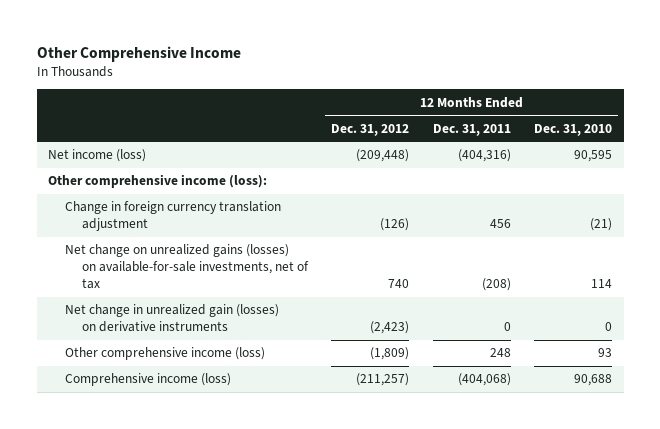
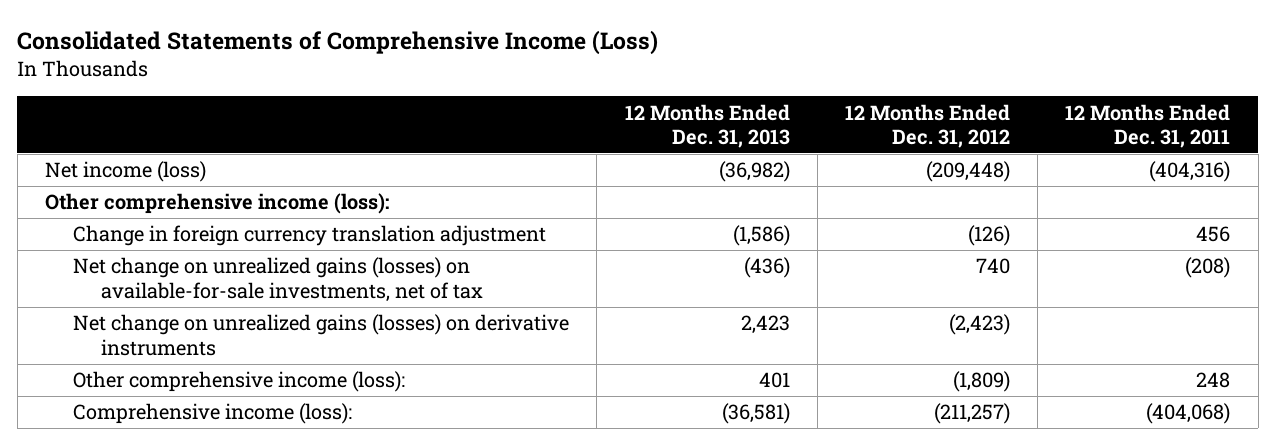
- Other Comprehensive Income
+ Consolidated Statements of Comprehensive Income (Loss)
- | 12 Months Ended Dec. 31, 2012 | 12 Months Ended Dec. 31, 2011 | 12 Months Ended Dec. 31, 2010
+ | 12 Months Ended Dec. 31, 2013 | 12 Months Ended Dec. 31, 2012 | 12 Months Ended Dec. 31, 2011
- Net change in unrealized gain (losses) on derivative instruments | (2,423) | 0 | 0
- Other comprehensive income (loss) | (1,809) | 248 | 93
- Comprehensive income (loss) | (211,257) | (404,068) | 90,688
+ Net change on unrealized gains (losses) on derivative instruments | 2,423 | (2,423) |
+ Other comprehensive income (loss): | 401 | (1,809) | 248
+ Comprehensive income (loss): | (36,581) | (211,257) | (404,068)

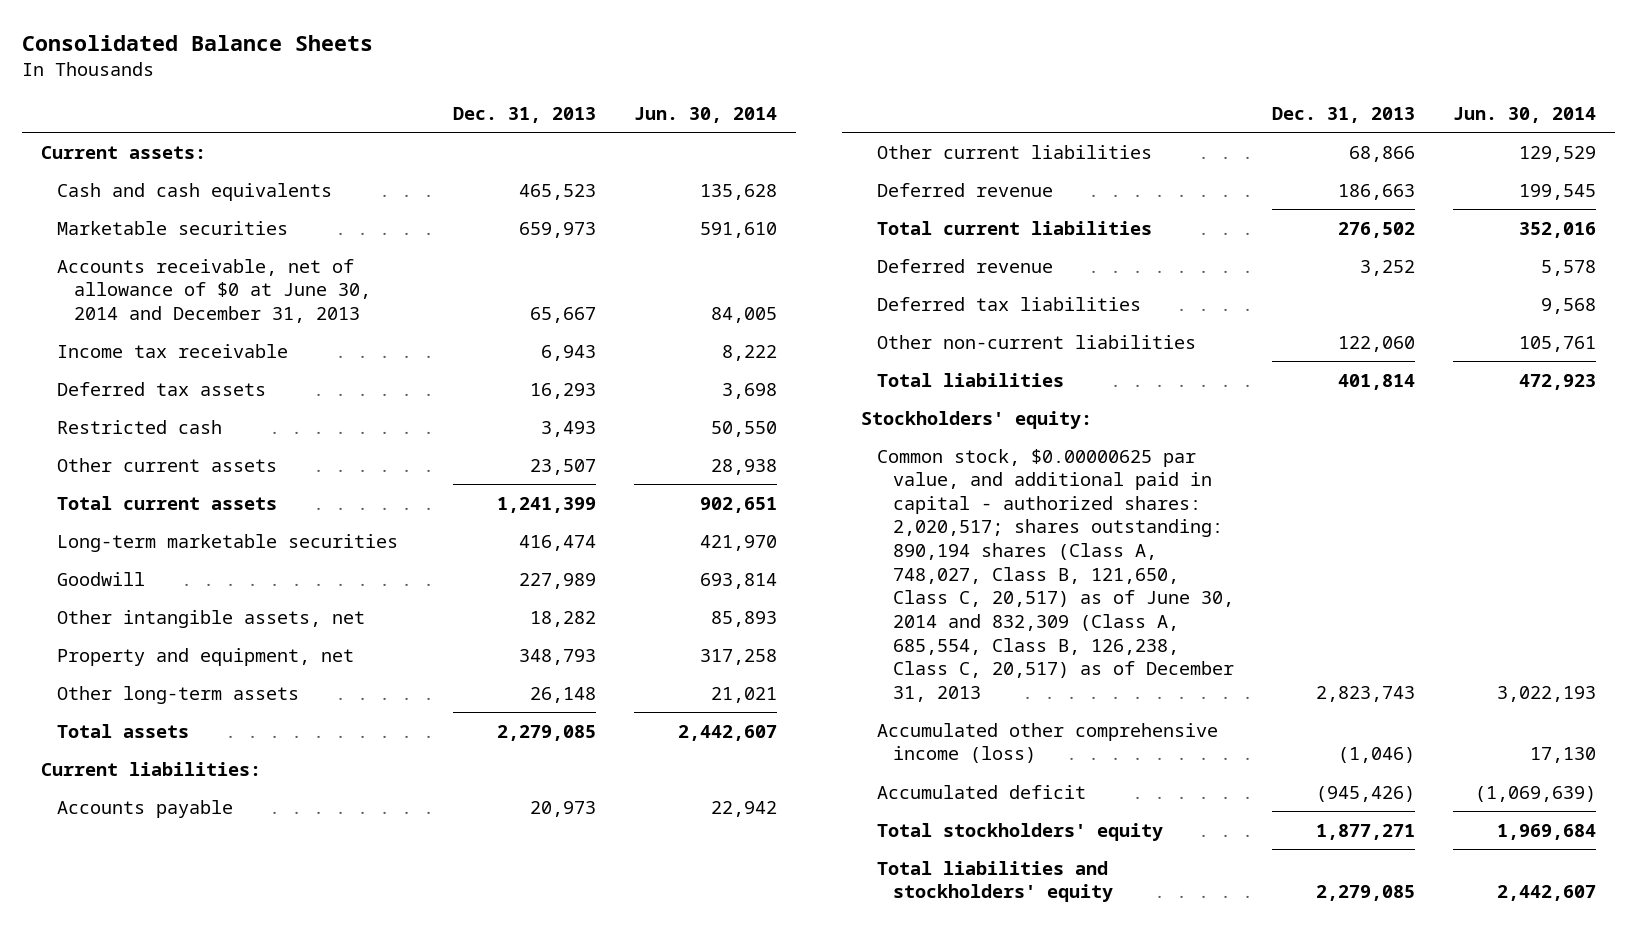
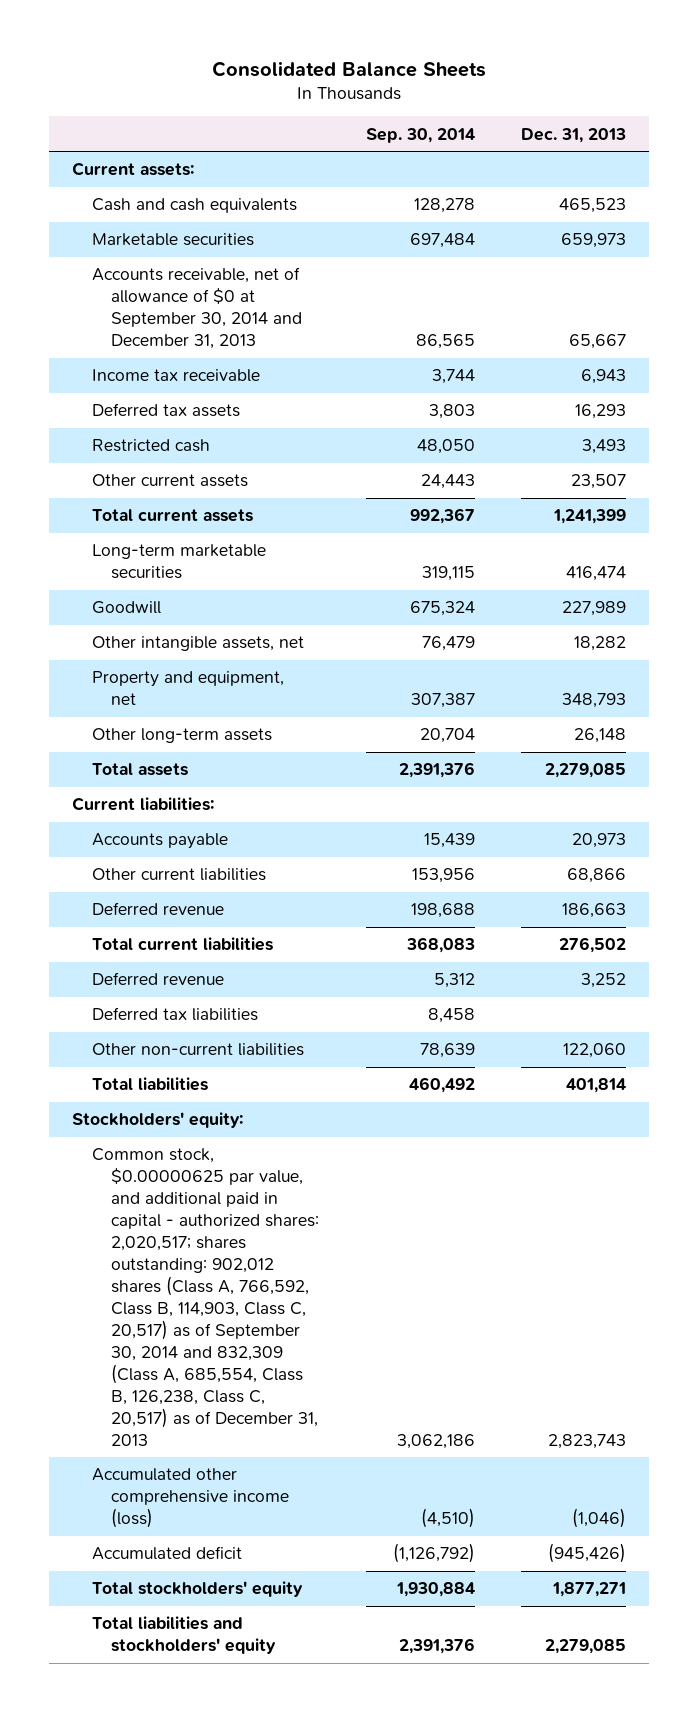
- | Dec. 31, 2013 | Jun. 30, 2014
+ | Sep. 30, 2014 | Dec. 31, 2013
- Accounts receivable, net of allowance of $0 at June 30, 2014 and December 31, 2013 | 65,667 | 84,005
+ Accounts receivable, net of allowance of $0 at September 30, 2014 and December 31, 2013 | 86,565 | 65,667
- Common stock, $0.00000625 par value, and additional paid in capital - authorized shares: 2,020,517; shares outstanding: 890,194 shares (Class A, 748,027, Class B, 121,650, Class C, 20,517) as of June 30, 2014 and 832,309 (Class A, 685,554, Class B, 126,238, Class C, 20,517) as of December 31, 2013 | 2,823,743 | 3,022,193
+ Common stock, $0.00000625 par value, and additional paid in capital - authorized shares: 2,020,517; shares outstanding: 902,012 shares (Class A, 766,592, Class B, 114,903, Class C, 20,517) as of September 30, 2014 and 832,309 (Class A, 685,554, Class B, 126,238, Class C, 20,517) as of December 31, 2013 | 3,062,186 | 2,823,743

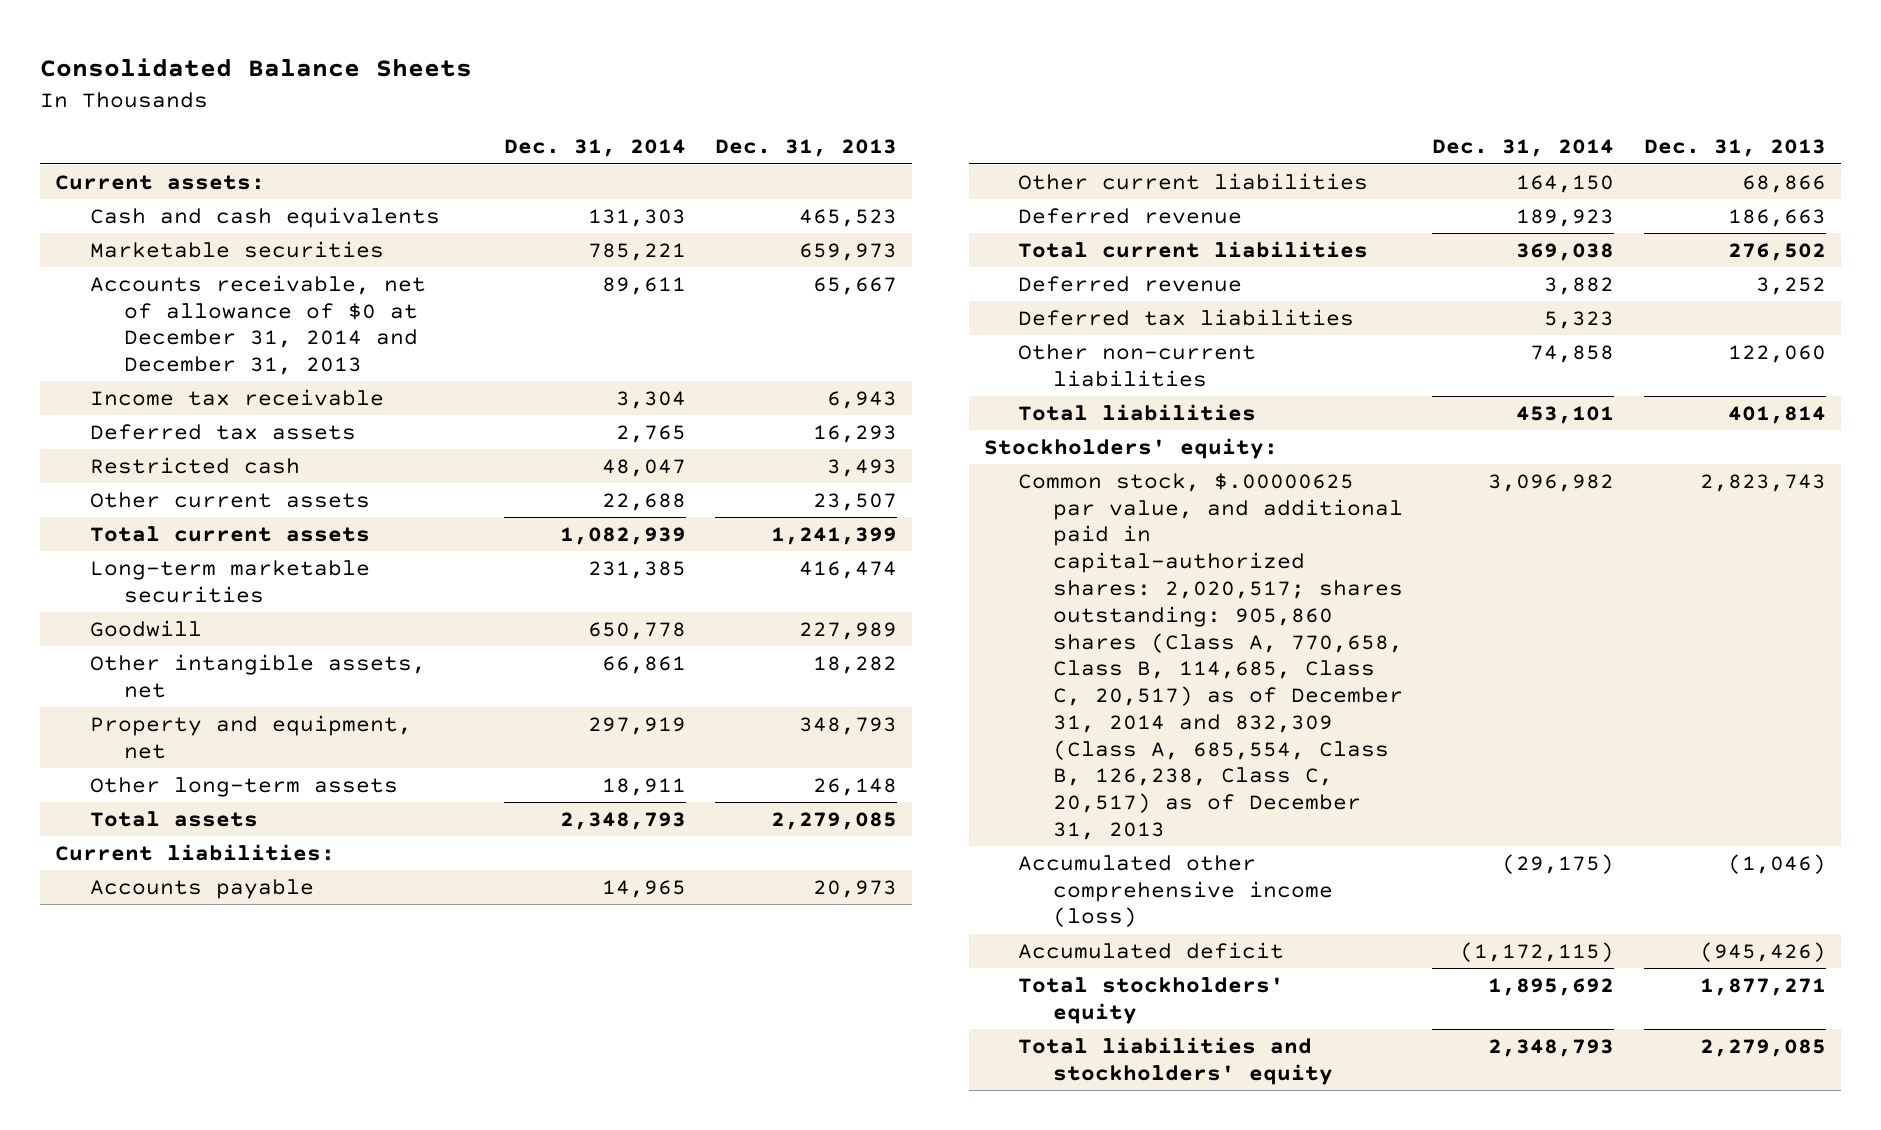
- | Sep. 30, 2014 | Dec. 31, 2013
+ | Dec. 31, 2014 | Dec. 31, 2013
- Accounts receivable, net of allowance of $0 at September 30, 2014 and December 31, 2013 | 86,565 | 65,667
+ Accounts receivable, net of allowance of $0 at December 31, 2014 and December 31, 2013 | 89,611 | 65,667
- Common stock, $0.00000625 par value, and additional paid in capital - authorized shares: 2,020,517; shares outstanding: 902,012 shares (Class A, 766,592, Class B, 114,903, Class C, 20,517) as of September 30, 2014 and 832,309 (Class A, 685,554, Class B, 126,238, Class C, 20,517) as of December 31, 2013 | 3,062,186 | 2,823,743
+ Common stock, $.00000625 par value, and additional paid in capital-authorized shares: 2,020,517; shares outstanding: 905,860 shares (Class A, 770,658, Class B, 114,685, Class C, 20,517) as of December 31, 2014 and 832,309 (Class A, 685,554, Class B, 126,238, Class C, 20,517) as of December 31, 2013 | 3,096,982 | 2,823,743

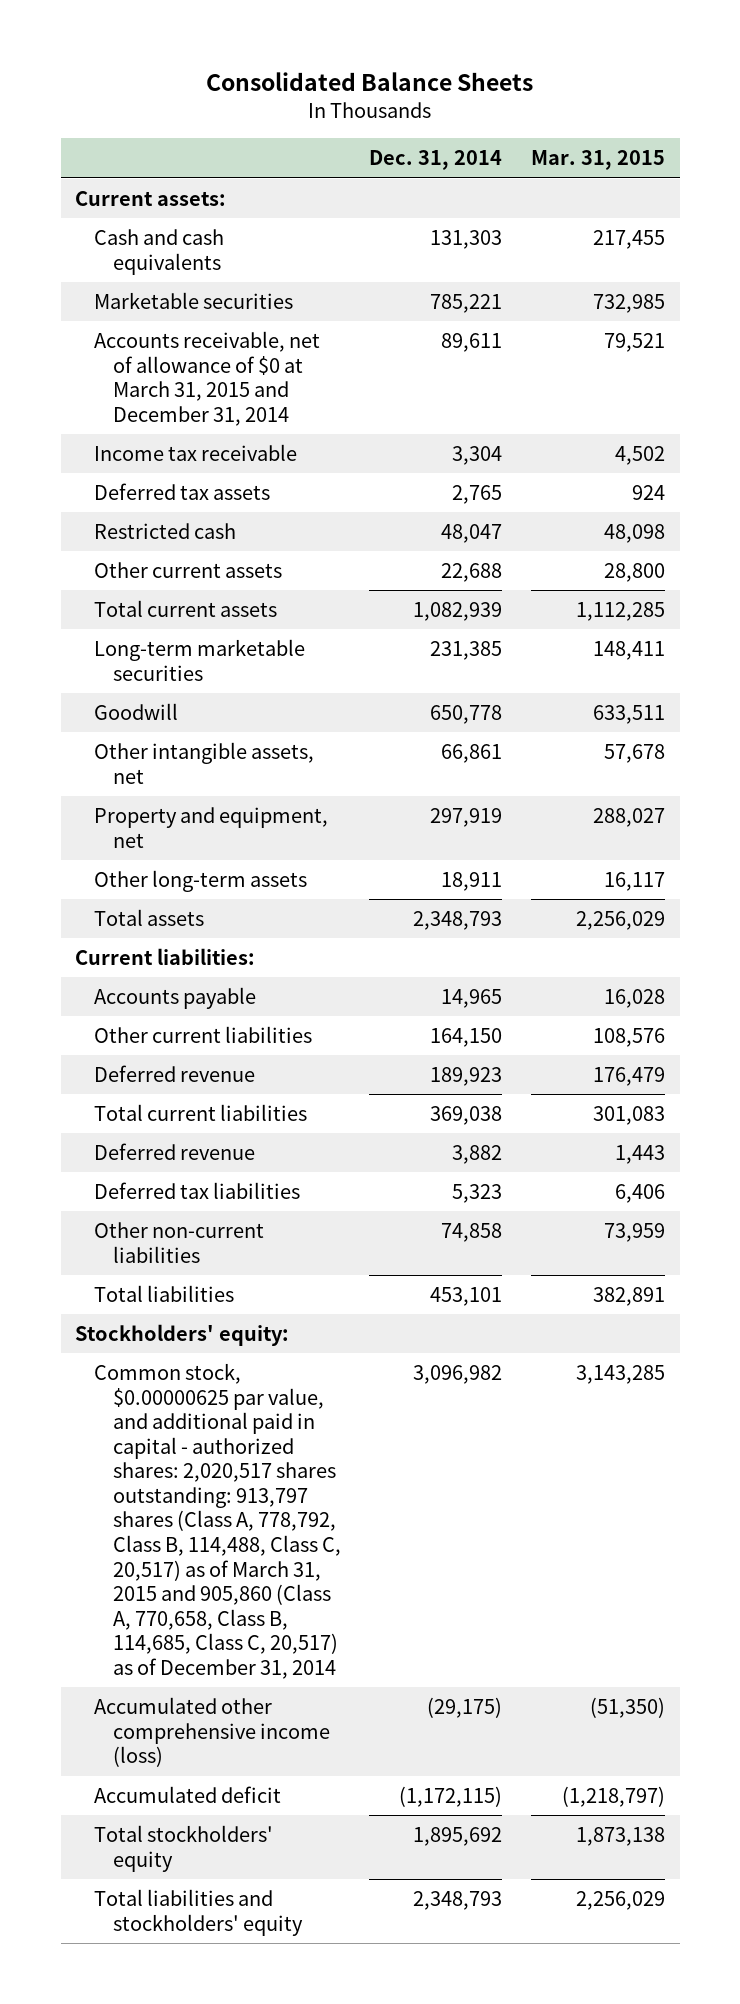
- | Dec. 31, 2014 | Dec. 31, 2013
+ | Dec. 31, 2014 | Mar. 31, 2015
- Accounts receivable, net of allowance of $0 at December 31, 2014 and December 31, 2013 | 89,611 | 65,667
+ Accounts receivable, net of allowance of $0 at March 31, 2015 and December 31, 2014 | 89,611 | 79,521
- Common stock, $.00000625 par value, and additional paid in capital-authorized shares: 2,020,517; shares outstanding: 905,860 shares (Class A, 770,658, Class B, 114,685, Class C, 20,517) as of December 31, 2014 and 832,309 (Class A, 685,554, Class B, 126,238, Class C, 20,517) as of December 31, 2013 | 3,096,982 | 2,823,743
+ Common stock, $0.00000625 par value, and additional paid in capital - authorized shares: 2,020,517 shares outstanding: 913,797 shares (Class A, 778,792, Class B, 114,488, Class C, 20,517) as of March 31, 2015 and 905,860 (Class A, 770,658, Class B, 114,685, Class C, 20,517) as of December 31, 2014 | 3,096,982 | 3,143,285

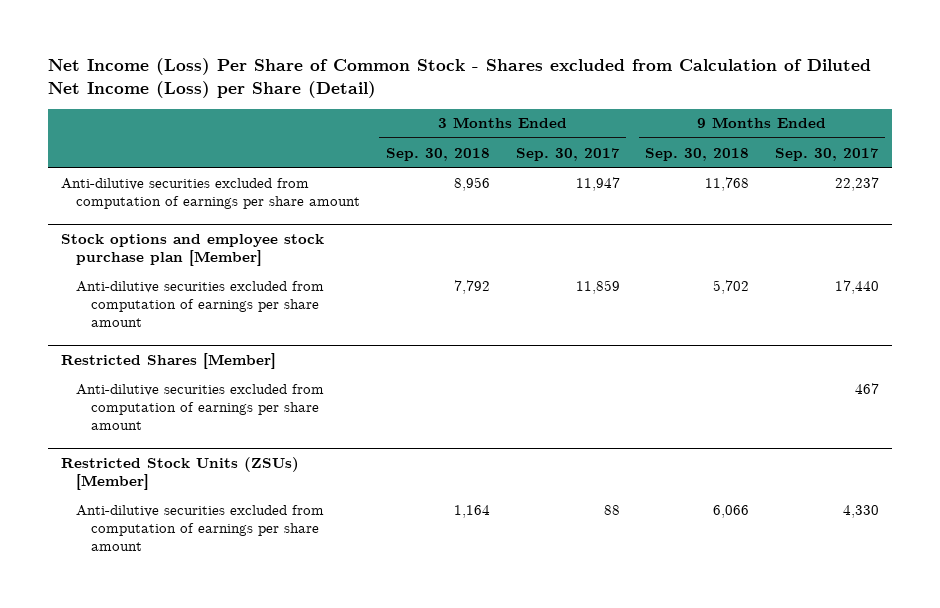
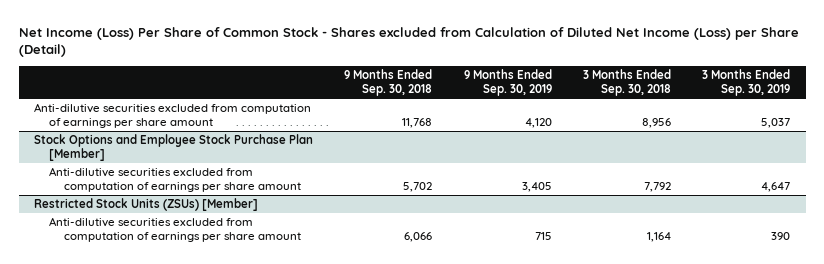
- | 3 Months Ended Sep. 30, 2018 | 3 Months Ended Sep. 30, 2017 | 9 Months Ended Sep. 30, 2018 | 9 Months Ended Sep. 30, 2017
+ | 9 Months Ended Sep. 30, 2018 | 9 Months Ended Sep. 30, 2019 | 3 Months Ended Sep. 30, 2018 | 3 Months Ended Sep. 30, 2019
- Stock options and employee stock purchase plan [Member]
+ Stock Options and Employee Stock Purchase Plan [Member]
- Restricted Shares [Member]
- Anti-dilutive securities excluded from computation of earnings per share amount | | | | 467

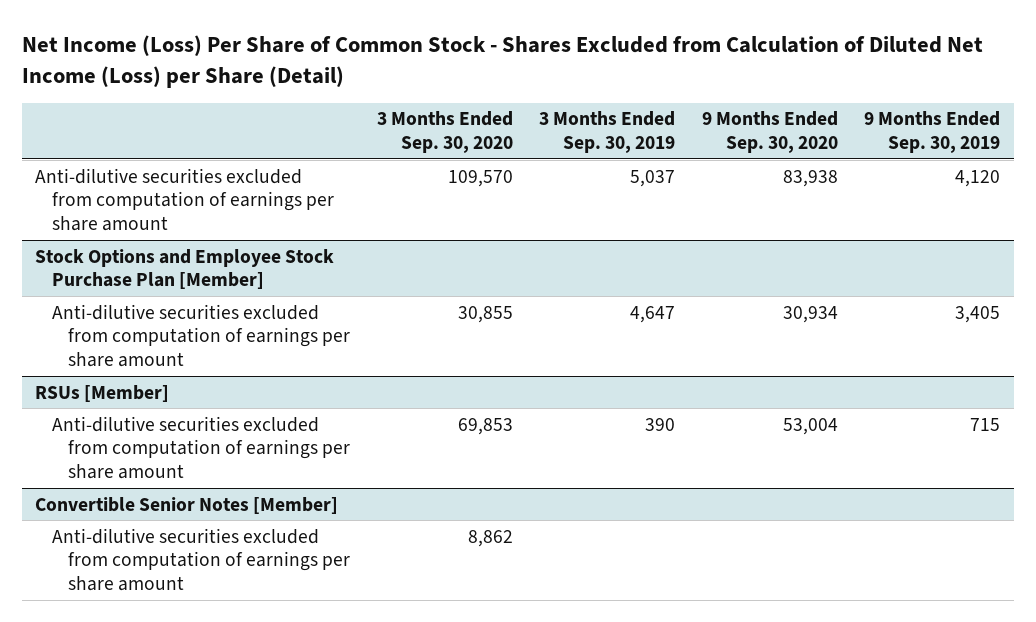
- Net Income (Loss) Per Share of Common Stock - Shares excluded from Calculation of Diluted Net Income (Loss) per Share (Detail)
+ Net Income (Loss) Per Share of Common Stock - Shares Excluded from Calculation of Diluted Net Income (Loss) per Share (Detail)
- | 9 Months Ended Sep. 30, 2018 | 9 Months Ended Sep. 30, 2019 | 3 Months Ended Sep. 30, 2018 | 3 Months Ended Sep. 30, 2019
+ | 3 Months Ended Sep. 30, 2020 | 3 Months Ended Sep. 30, 2019 | 9 Months Ended Sep. 30, 2020 | 9 Months Ended Sep. 30, 2019
- Restricted Stock Units (ZSUs) [Member]
+ RSUs [Member]
+ Convertible Senior Notes [Member]
+ Anti-dilutive securities excluded from computation of earnings per share amount | 8,862 | | |

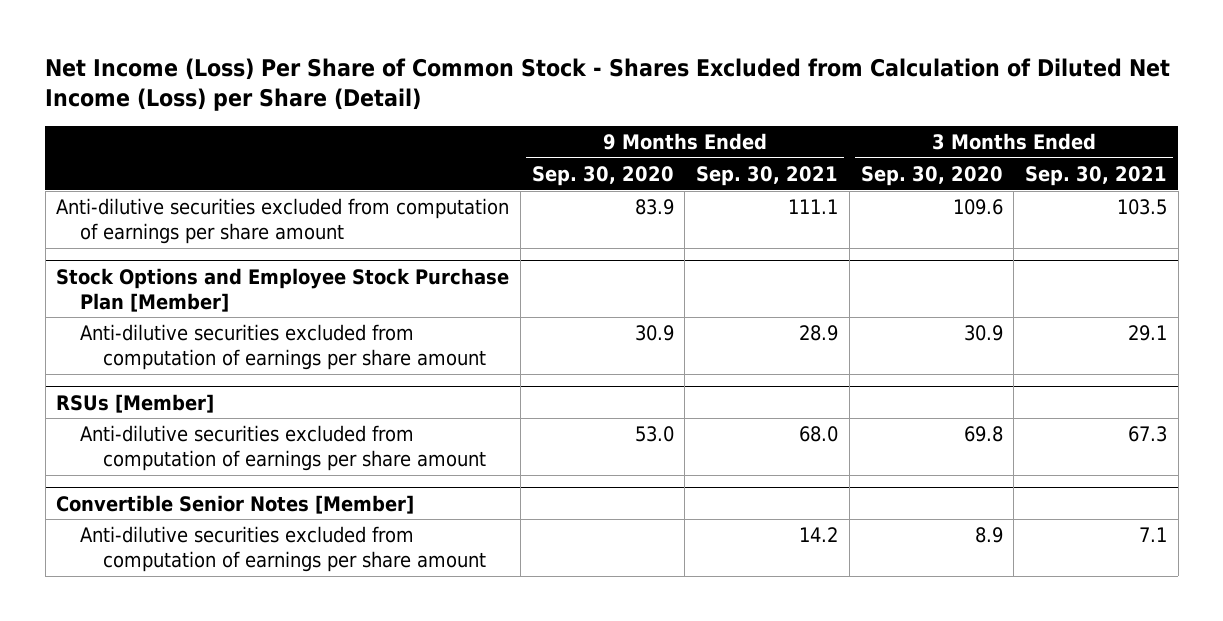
- | 3 Months Ended Sep. 30, 2020 | 3 Months Ended Sep. 30, 2019 | 9 Months Ended Sep. 30, 2020 | 9 Months Ended Sep. 30, 2019
+ | 9 Months Ended Sep. 30, 2020 | 9 Months Ended Sep. 30, 2021 | 3 Months Ended Sep. 30, 2020 | 3 Months Ended Sep. 30, 2021
- Anti-dilutive securities excluded from computation of earnings per share amount | 109,570 | 5,037 | 83,938 | 4,120
+ Anti-dilutive securities excluded from computation of earnings per share amount | 83.9 | 111.1 | 109.6 | 103.5
@ Stock Options and Employee Stock Purchase Plan [Member]
- Anti-dilutive securities excluded from computation of earnings per share amount | 30,855 | 4,647 | 30,934 | 3,405
+ Anti-dilutive securities excluded from computation of earnings per share amount | 30.9 | 28.9 | 30.9 | 29.1
@ RSUs [Member]
- Anti-dilutive securities excluded from computation of earnings per share amount | 69,853 | 390 | 53,004 | 715
+ Anti-dilutive securities excluded from computation of earnings per share amount | 53.0 | 68.0 | 69.8 | 67.3
@ Convertible Senior Notes [Member]
- Anti-dilutive securities excluded from computation of earnings per share amount | 8,862 | | |
+ Anti-dilutive securities excluded from computation of earnings per share amount | | 14.2 | 8.9 | 7.1

